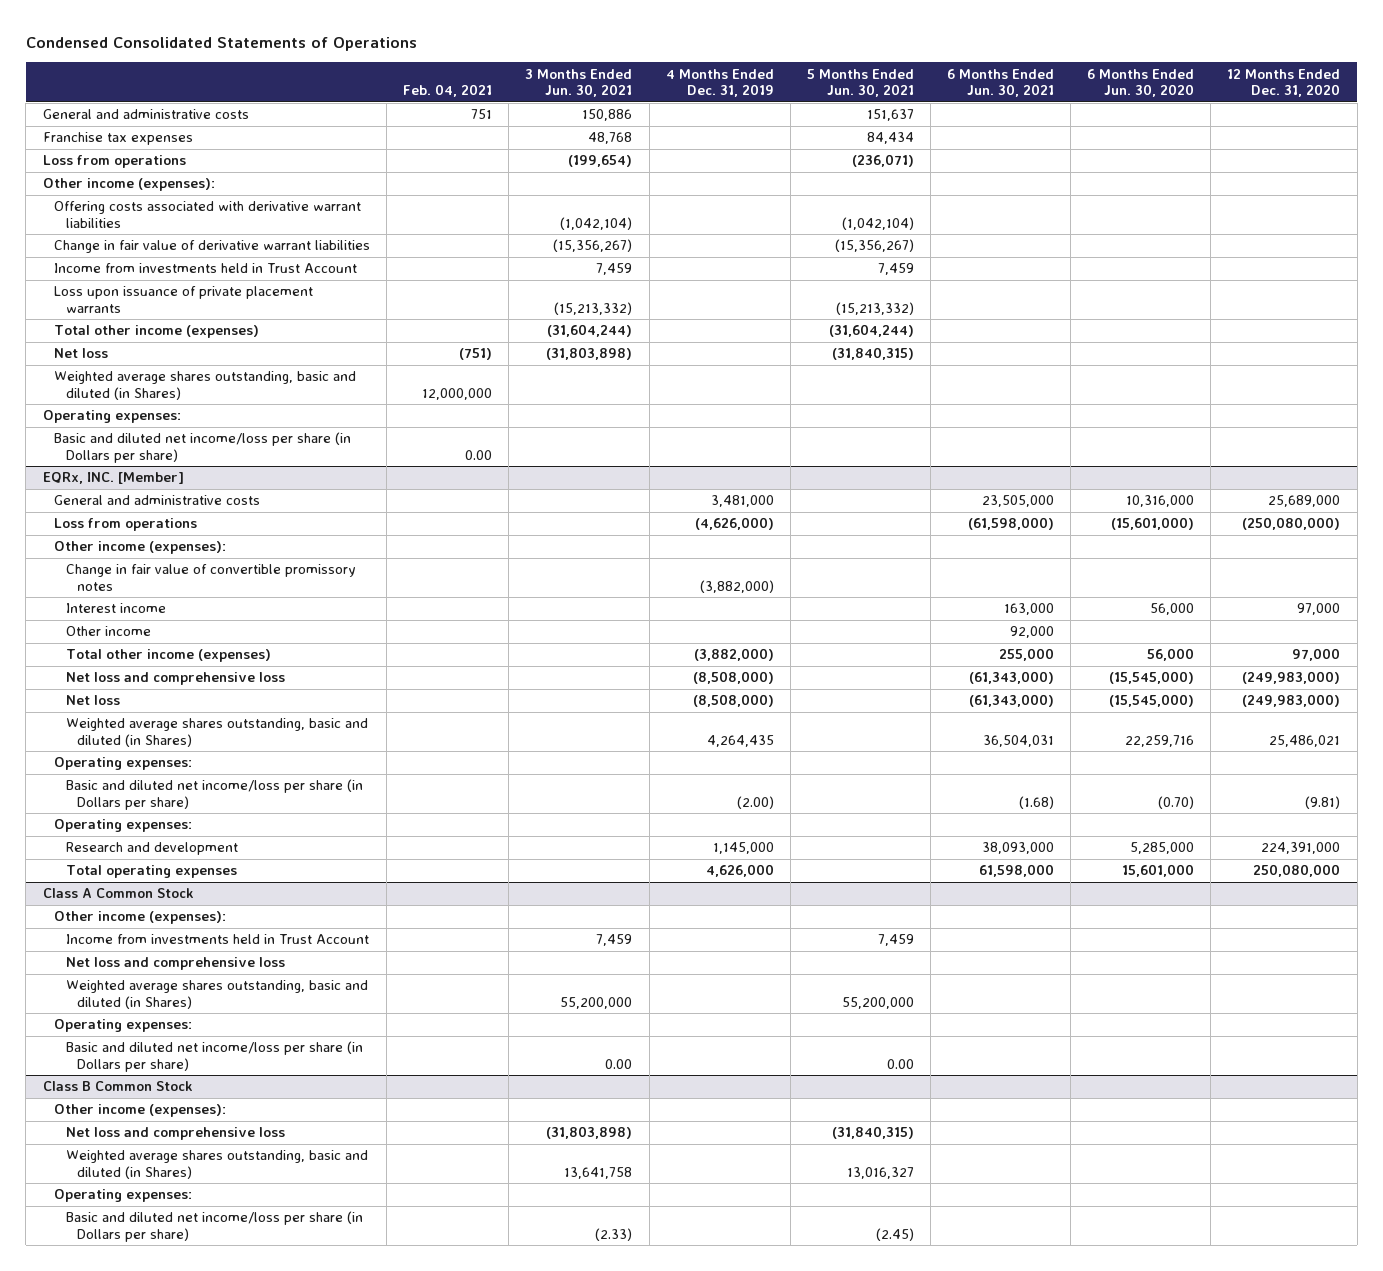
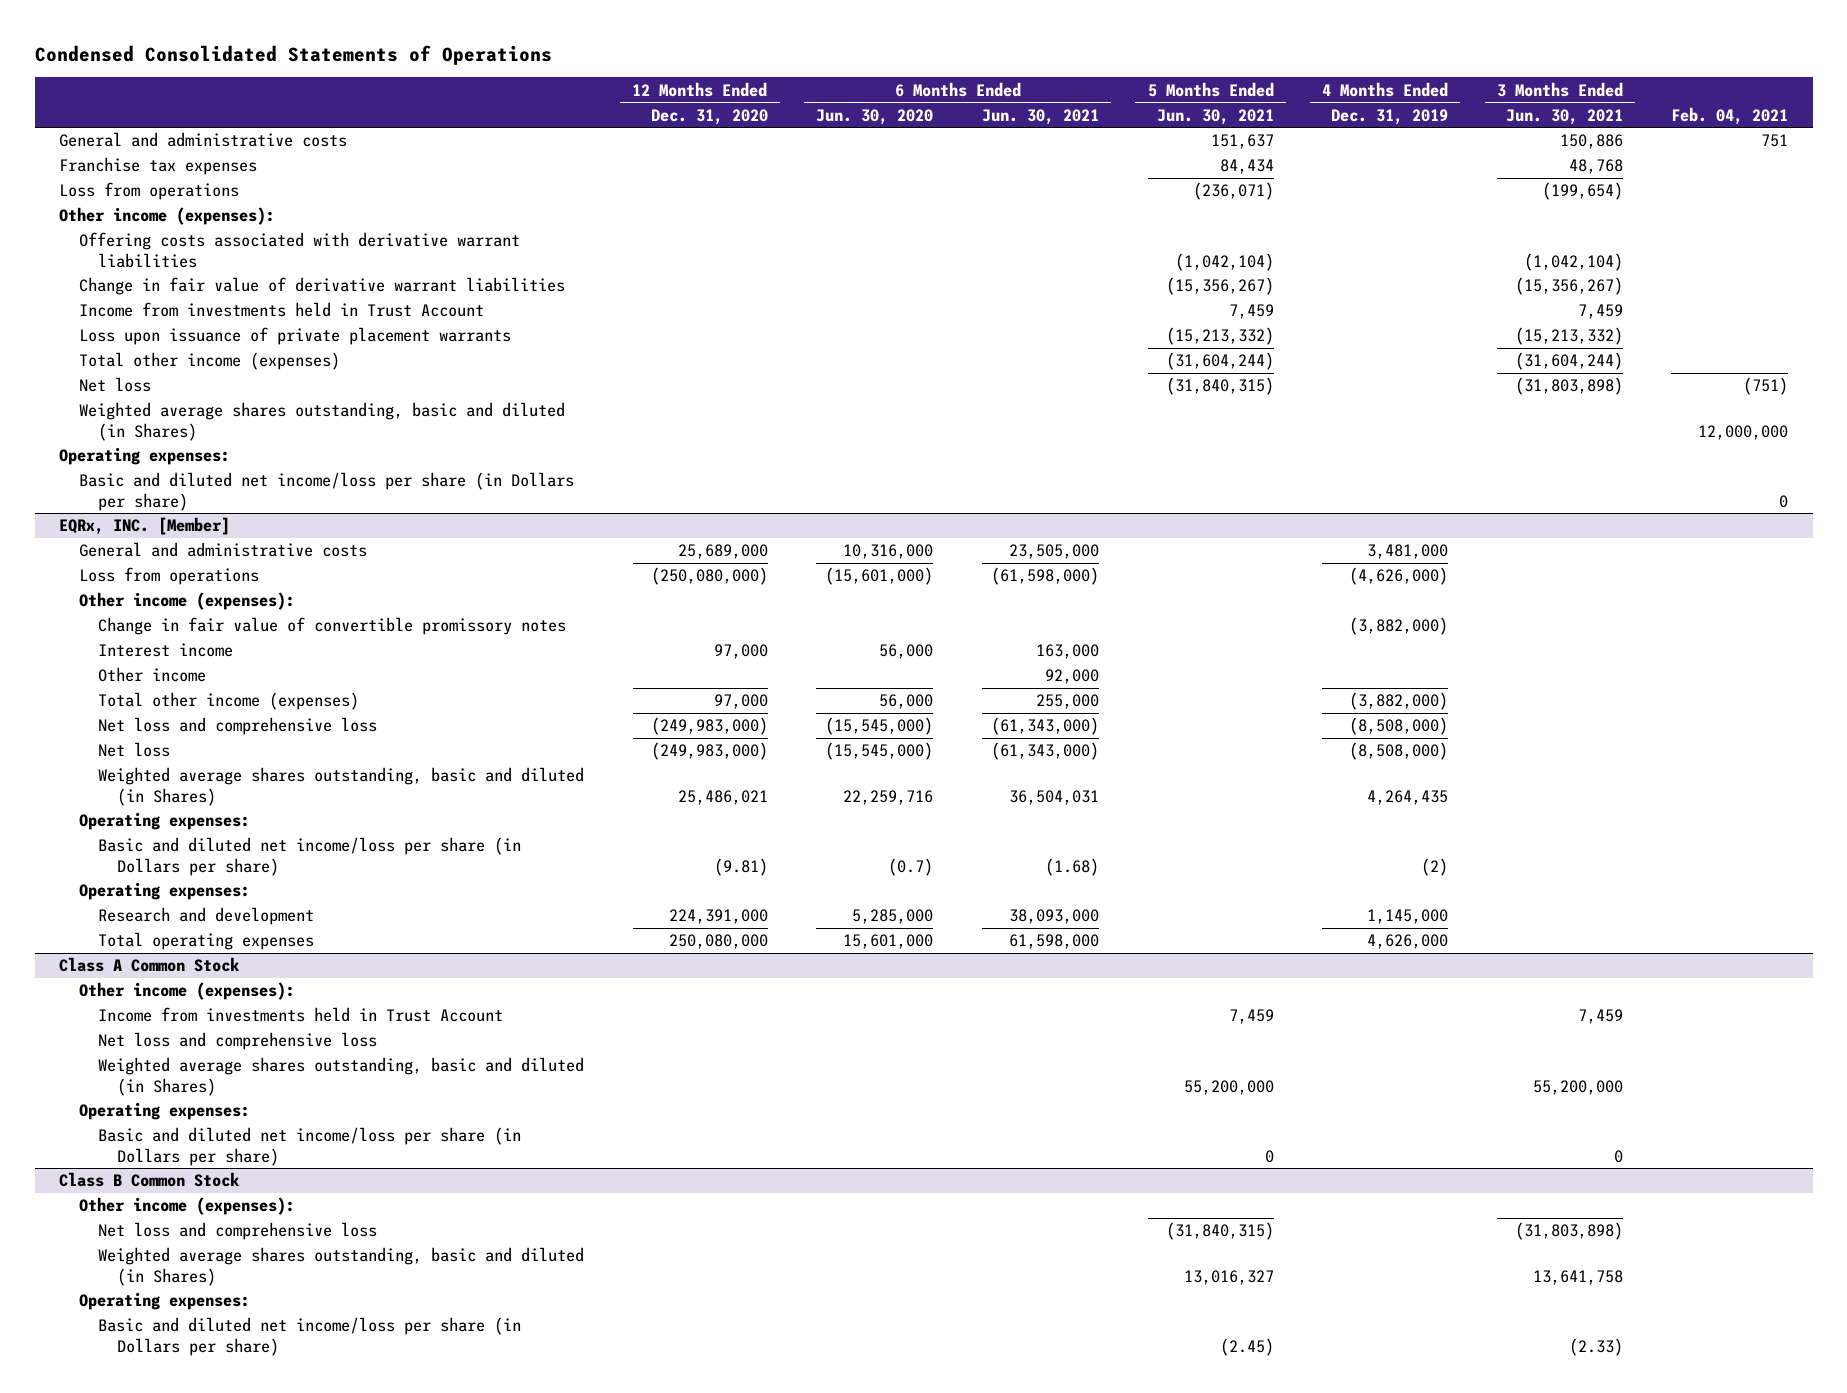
- | Feb. 04, 2021 | 3 Months Ended Jun. 30, 2021 | 4 Months Ended Dec. 31, 2019 | 5 Months Ended Jun. 30, 2021 | 6 Months Ended Jun. 30, 2021 | 6 Months Ended Jun. 30, 2020 | 12 Months Ended Dec. 31, 2020
+ | 12 Months Ended Dec. 31, 2020 | 6 Months Ended Jun. 30, 2020 | 6 Months Ended Jun. 30, 2021 | 5 Months Ended Jun. 30, 2021 | 4 Months Ended Dec. 31, 2019 | 3 Months Ended Jun. 30, 2021 | Feb. 04, 2021
- Basic and diluted net income/loss per share (in Dollars per share) | 0.00 | | | | | |
+ Basic and diluted net income/loss per share (in Dollars per share) | | | | | | | 0
@ EQRx, INC. [Member]
- Basic and diluted net income/loss per share (in Dollars per share) | | | (2.00) | | (1.68) | (0.70) | (9.81)
+ Basic and diluted net income/loss per share (in Dollars per share) | (9.81) | (0.7) | (1.68) | | (2) | |
@ Class A Common Stock
- Basic and diluted net income/loss per share (in Dollars per share) | | 0.00 | | 0.00 | | |
+ Basic and diluted net income/loss per share (in Dollars per share) | | | | 0 | | 0 |

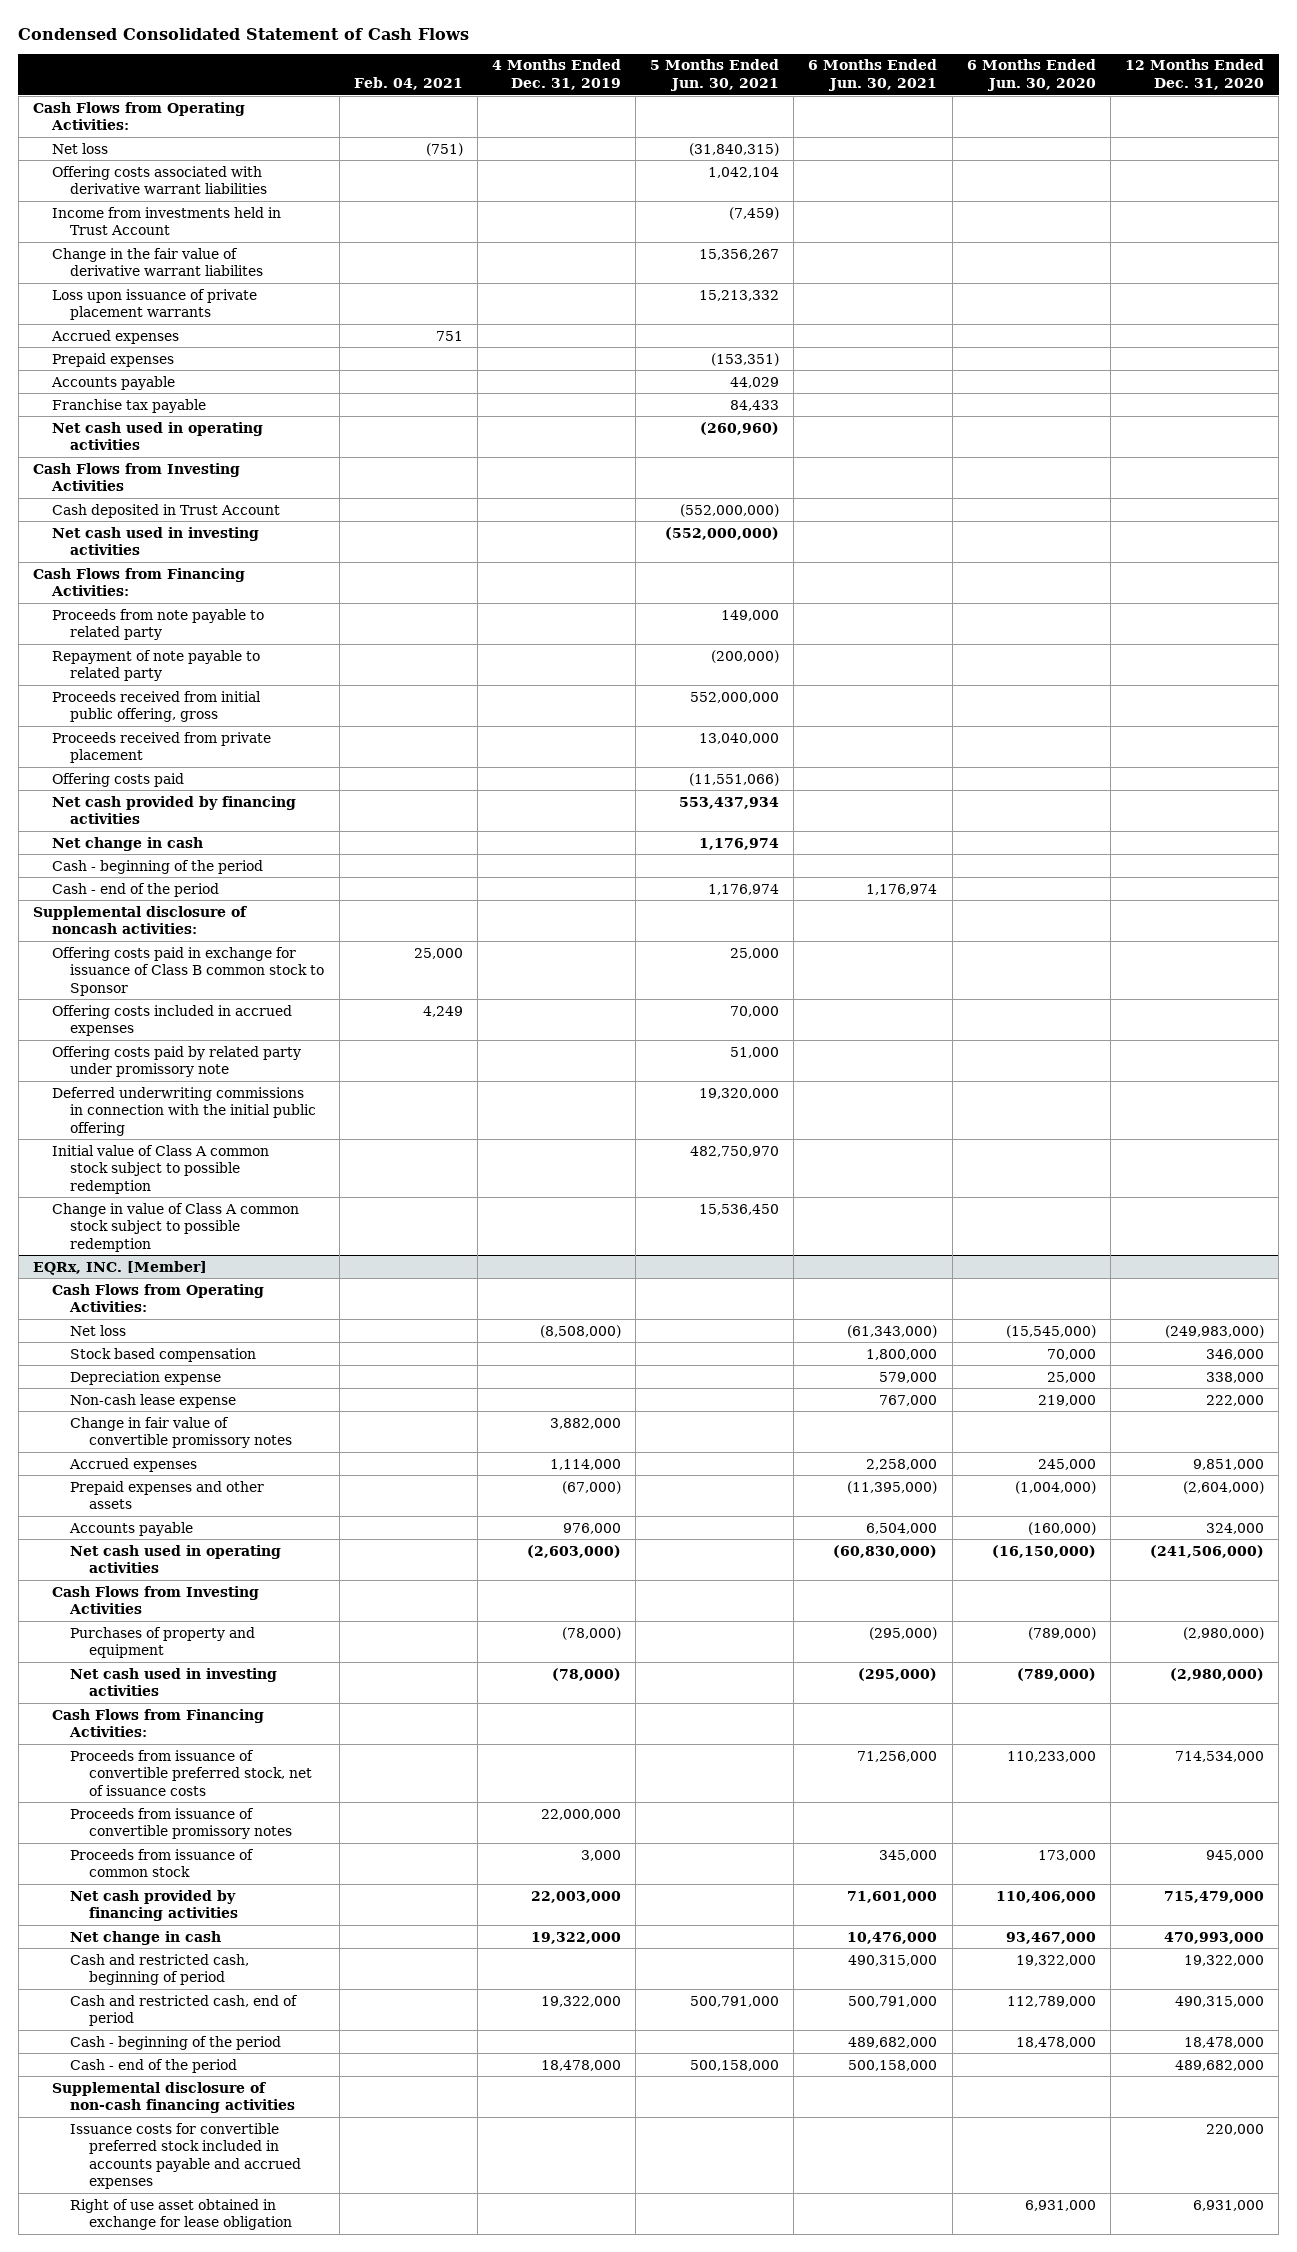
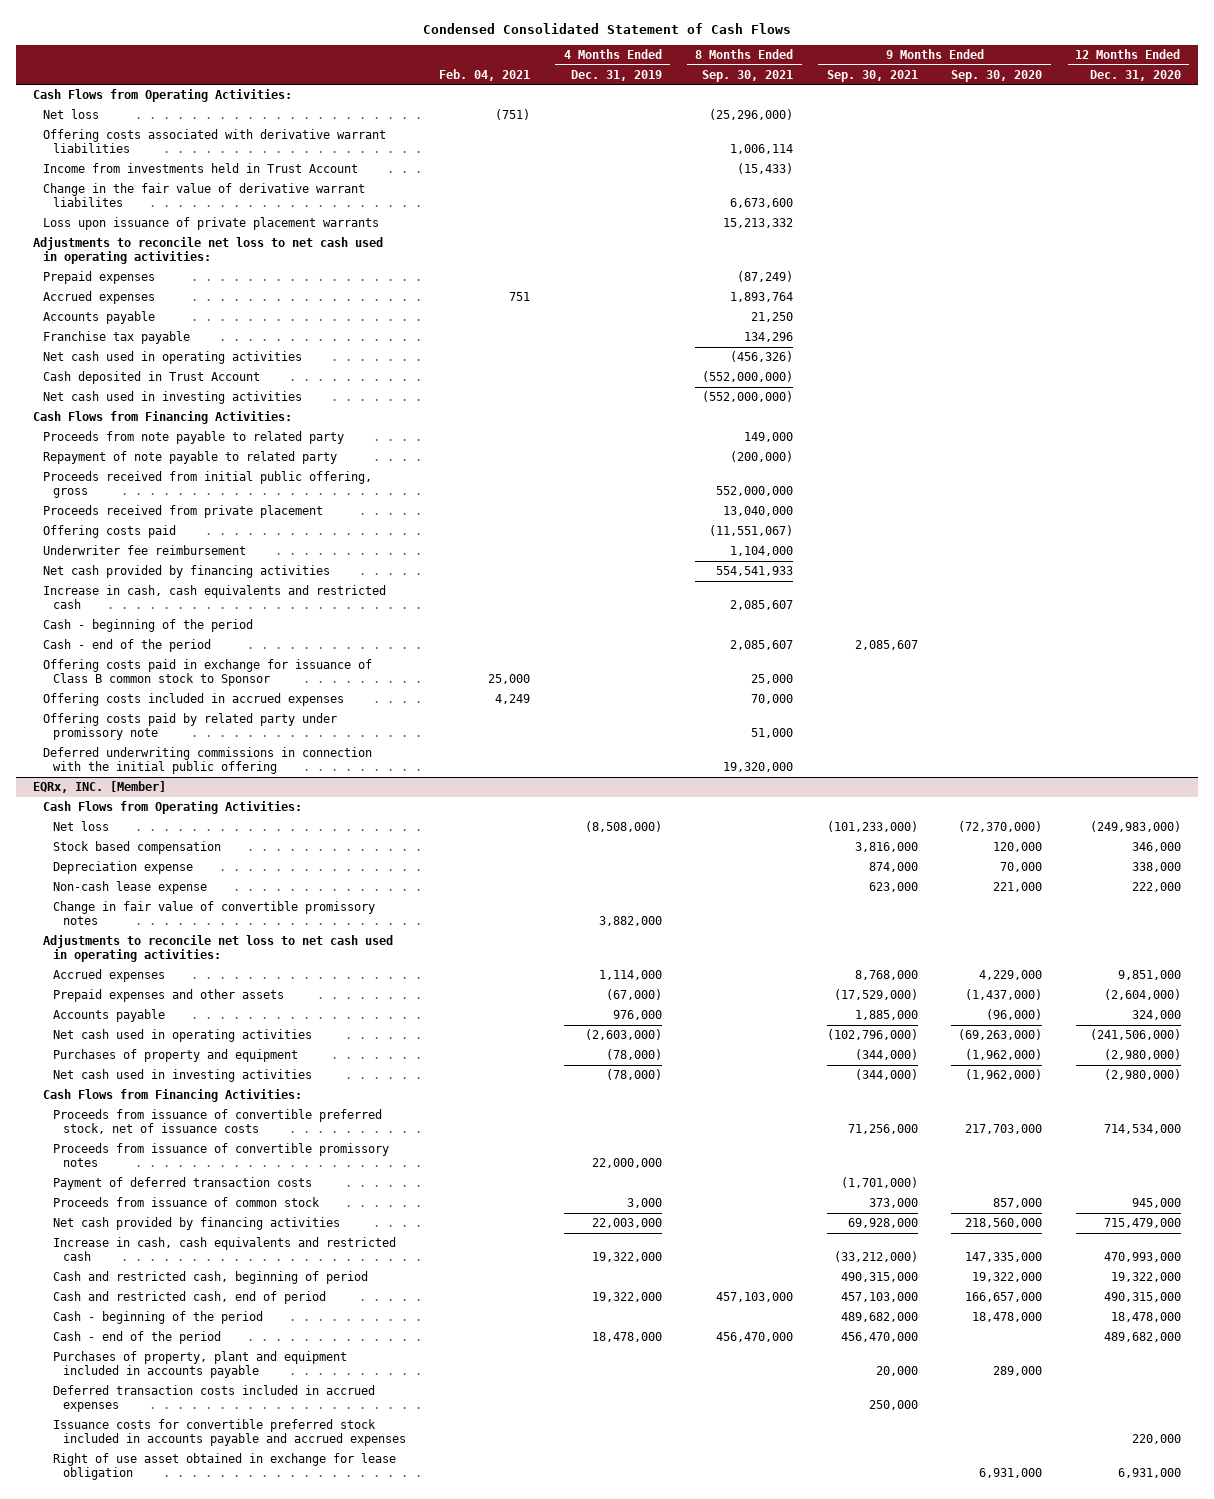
- | Feb. 04, 2021 | 4 Months Ended Dec. 31, 2019 | 5 Months Ended Jun. 30, 2021 | 6 Months Ended Jun. 30, 2021 | 6 Months Ended Jun. 30, 2020 | 12 Months Ended Dec. 31, 2020
+ | Feb. 04, 2021 | 4 Months Ended Dec. 31, 2019 | 8 Months Ended Sep. 30, 2021 | 9 Months Ended Sep. 30, 2021 | 9 Months Ended Sep. 30, 2020 | 12 Months Ended Dec. 31, 2020
+ Adjustments to reconcile net loss to net cash used in operating activities:
moved down: Accrued expenses | 751 | | 1,893,764 | | |
- Cash Flows from Investing Activities
+ Underwriter fee reimbursement | | | 1,104,000 | | |
- Net change in cash | | | 1,176,974 | | |
+ Increase in cash, cash equivalents and restricted cash | | | 2,085,607 | | |
- Supplemental disclosure of noncash activities:
- Initial value of Class A common stock subject to possible redemption | | | 482,750,970 | | |
- Change in value of Class A common stock subject to possible redemption | | | 15,536,450 | | |
@ EQRx, INC. [Member]
+ Adjustments to reconcile net loss to net cash used in operating activities:
- Cash Flows from Investing Activities
+ Payment of deferred transaction costs | | | | (1,701,000) | |
- Net change in cash | | 19,322,000 | | 10,476,000 | 93,467,000 | 470,993,000
+ Increase in cash, cash equivalents and restricted cash | | 19,322,000 | | (33,212,000) | 147,335,000 | 470,993,000
- Supplemental disclosure of non-cash financing activities
+ Purchases of property, plant and equipment included in accounts payable | | | | 20,000 | 289,000 |
+ Deferred transaction costs included in accrued expenses | | | | 250,000 | |

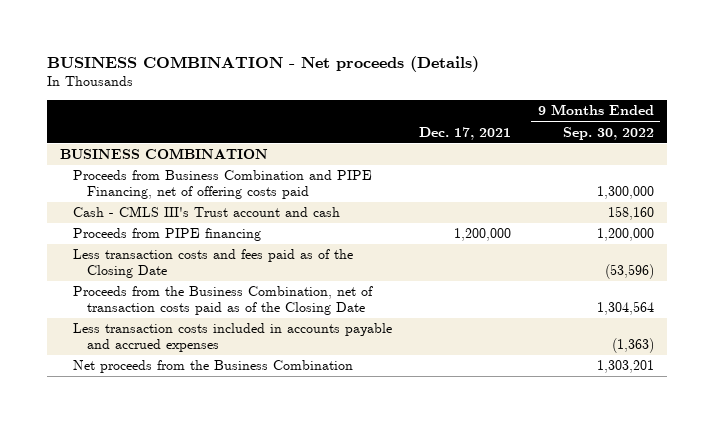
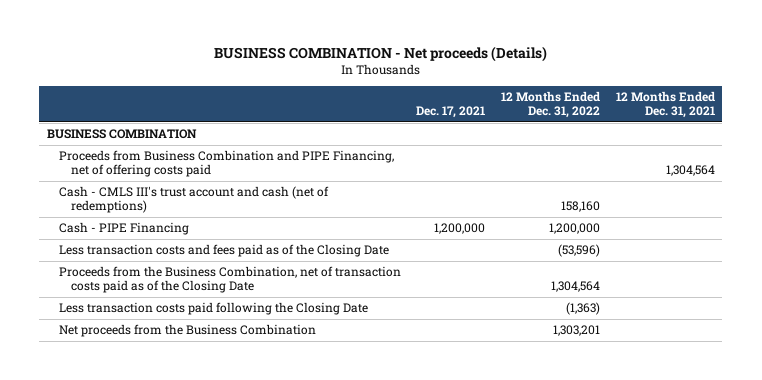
- | Dec. 17, 2021 | 9 Months Ended Sep. 30, 2022
+ | Dec. 17, 2021 | 12 Months Ended Dec. 31, 2022 | 12 Months Ended Dec. 31, 2021
- Cash - CMLS III's Trust account and cash | | 158,160
- Proceeds from PIPE financing | 1,200,000 | 1,200,000
+ Cash - CMLS III's trust account and cash (net of redemptions) | | 158,160 |
+ Cash - PIPE Financing | 1,200,000 | 1,200,000 |
- Less transaction costs included in accounts payable and accrued expenses | | (1,363)
+ Less transaction costs paid following the Closing Date | | (1,363) |

